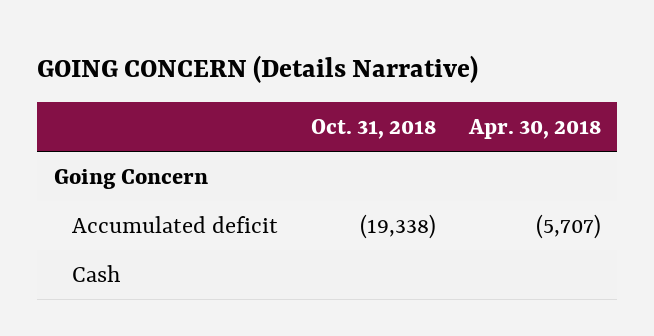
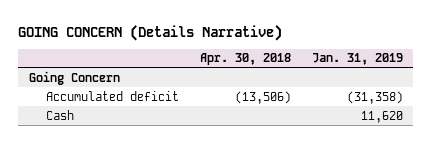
- | Oct. 31, 2018 | Apr. 30, 2018
+ | Apr. 30, 2018 | Jan. 31, 2019
- Accumulated deficit | (19,338) | (5,707)
+ Accumulated deficit | (13,506) | (31,358)

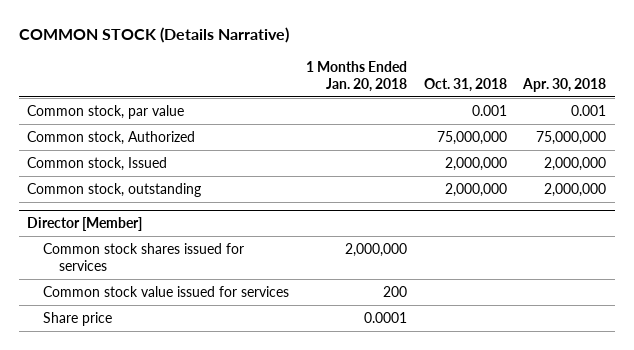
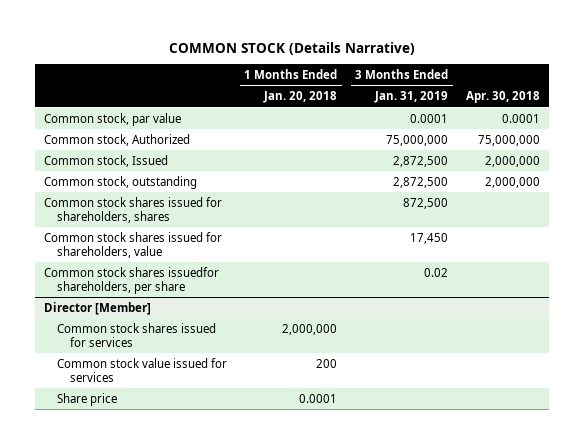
- | 1 Months Ended Jan. 20, 2018 | Oct. 31, 2018 | Apr. 30, 2018
+ | 1 Months Ended Jan. 20, 2018 | 3 Months Ended Jan. 31, 2019 | Apr. 30, 2018
- Common stock, par value | | 0.001 | 0.001
+ Common stock, par value | | 0.0001 | 0.0001
+ Common stock shares issued for shareholders, shares | | 872,500 |
+ Common stock shares issued for shareholders, value | | 17,450 |
+ Common stock shares issuedfor shareholders, per share | | 0.02 |

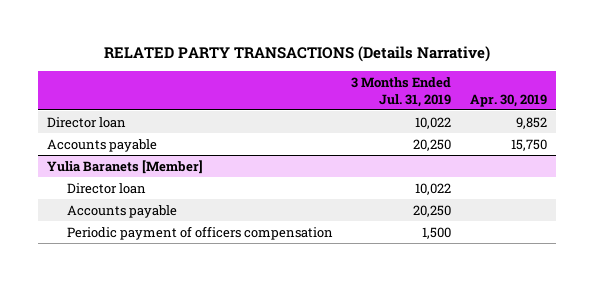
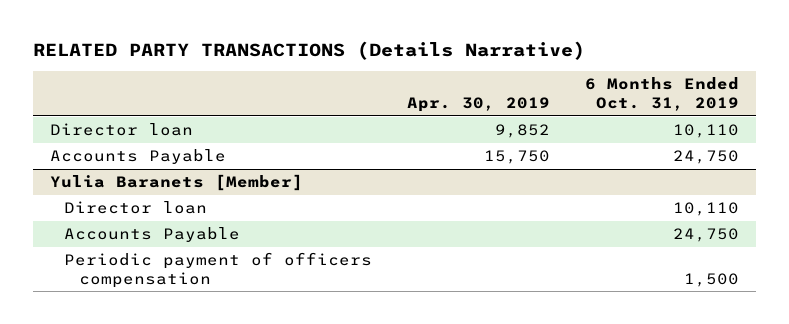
- | 3 Months Ended Jul. 31, 2019 | Apr. 30, 2019
+ | Apr. 30, 2019 | 6 Months Ended Oct. 31, 2019
- Accounts payable | 20,250 | 15,750
+ Accounts Payable | 15,750 | 24,750
@ Yulia Baranets [Member]
- Accounts payable | 20,250 |
+ Accounts Payable | | 24,750

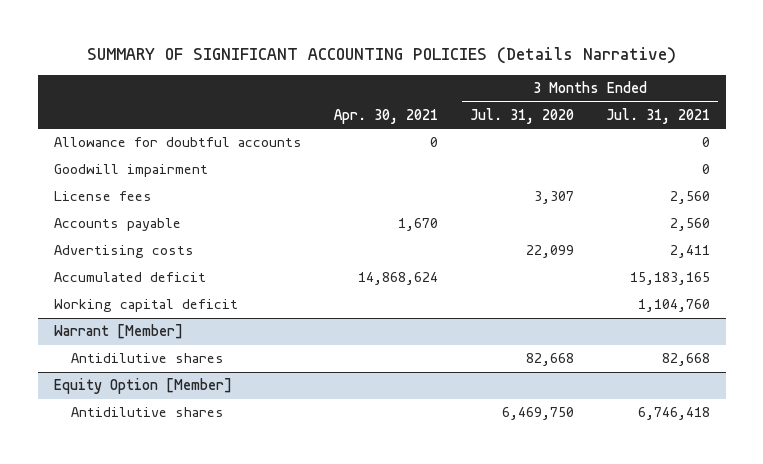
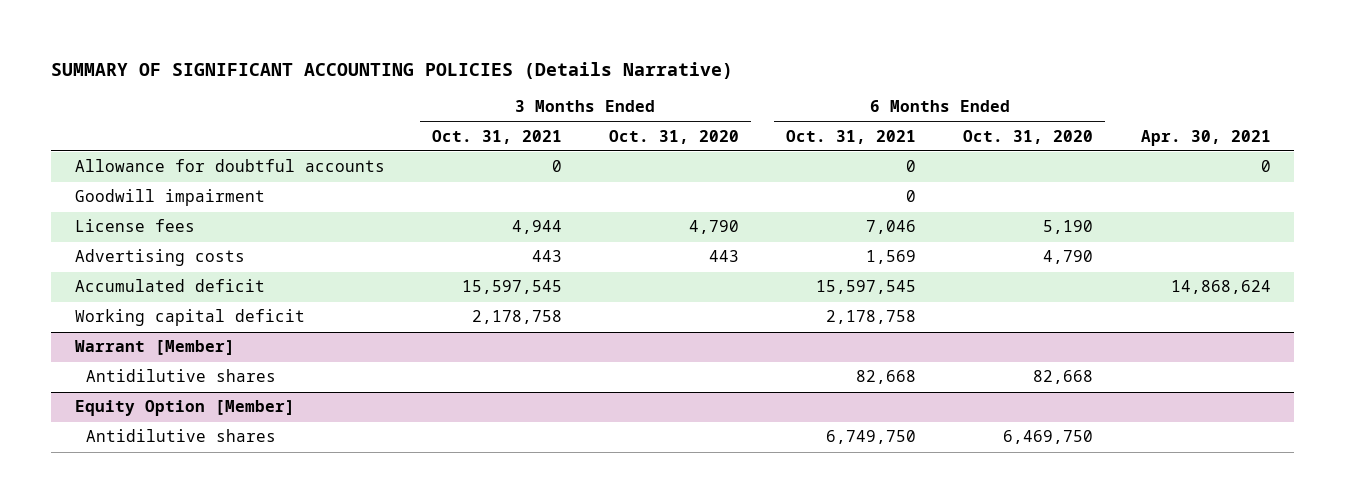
- | Apr. 30, 2021 | 3 Months Ended Jul. 31, 2020 | 3 Months Ended Jul. 31, 2021
+ | 3 Months Ended Oct. 31, 2021 | 3 Months Ended Oct. 31, 2020 | 6 Months Ended Oct. 31, 2021 | 6 Months Ended Oct. 31, 2020 | Apr. 30, 2021
- Accounts payable | 1,670 | | 2,560

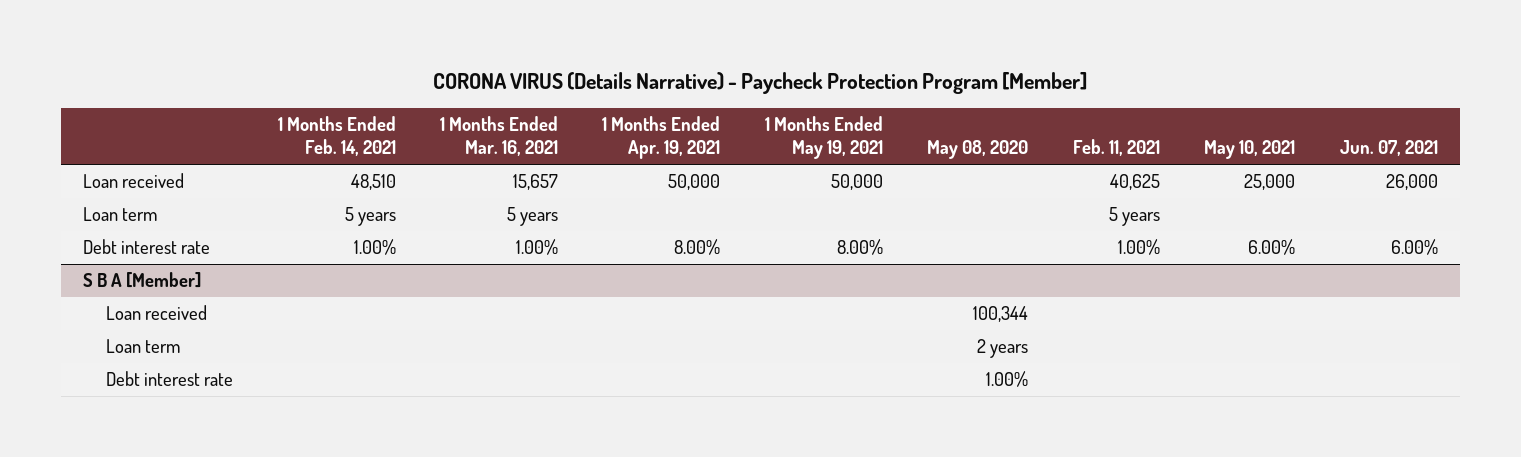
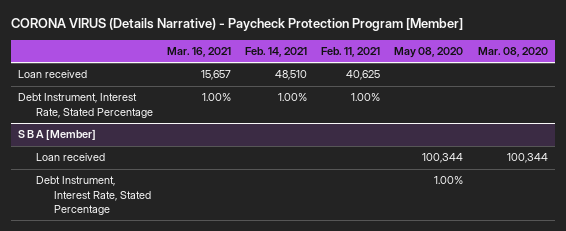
- | 1 Months Ended Feb. 14, 2021 | 1 Months Ended Mar. 16, 2021 | 1 Months Ended Apr. 19, 2021 | 1 Months Ended May 19, 2021 | May 08, 2020 | Feb. 11, 2021 | May 10, 2021 | Jun. 07, 2021
+ | Mar. 16, 2021 | Feb. 14, 2021 | Feb. 11, 2021 | May 08, 2020 | Mar. 08, 2020
- Loan term | 5 years | 5 years | | | | 5 years | |
- Debt interest rate | 1.00% | 1.00% | 8.00% | 8.00% | | 1.00% | 6.00% | 6.00%
+ Debt Instrument, Interest Rate, Stated Percentage | 1.00% | 1.00% | 1.00% | |
@ S B A [Member]
- Loan term | | | | | 2 years | | |
- Debt interest rate | | | | | 1.00% | | |
+ Debt Instrument, Interest Rate, Stated Percentage | | | | 1.00% |

